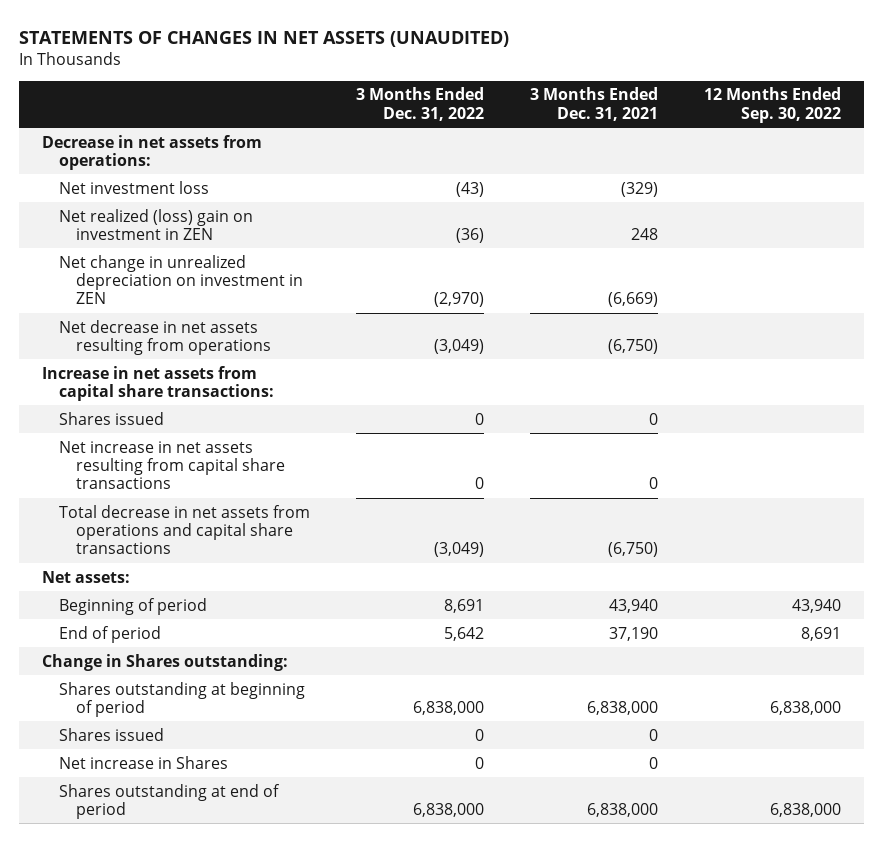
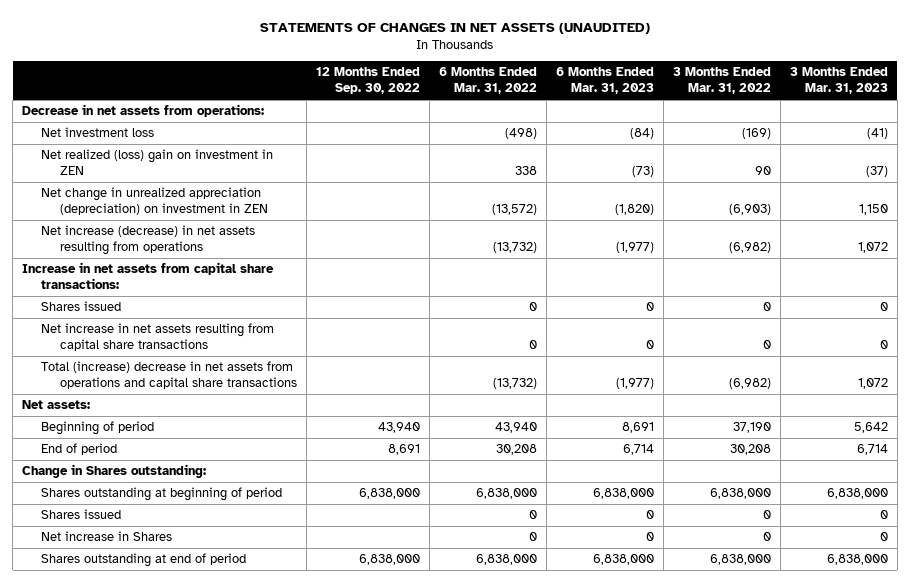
- | 3 Months Ended Dec. 31, 2022 | 3 Months Ended Dec. 31, 2021 | 12 Months Ended Sep. 30, 2022
+ | 12 Months Ended Sep. 30, 2022 | 6 Months Ended Mar. 31, 2022 | 6 Months Ended Mar. 31, 2023 | 3 Months Ended Mar. 31, 2022 | 3 Months Ended Mar. 31, 2023
- Net change in unrealized depreciation on investment in ZEN | (2,970) | (6,669) |
- Net decrease in net assets resulting from operations | (3,049) | (6,750) |
+ Net change in unrealized appreciation (depreciation) on investment in ZEN | | (13,572) | (1,820) | (6,903) | 1,150
+ Net increase (decrease) in net assets resulting from operations | | (13,732) | (1,977) | (6,982) | 1,072
- Total decrease in net assets from operations and capital share transactions | (3,049) | (6,750) |
+ Total (increase) decrease in net assets from operations and capital share transactions | | (13,732) | (1,977) | (6,982) | 1,072

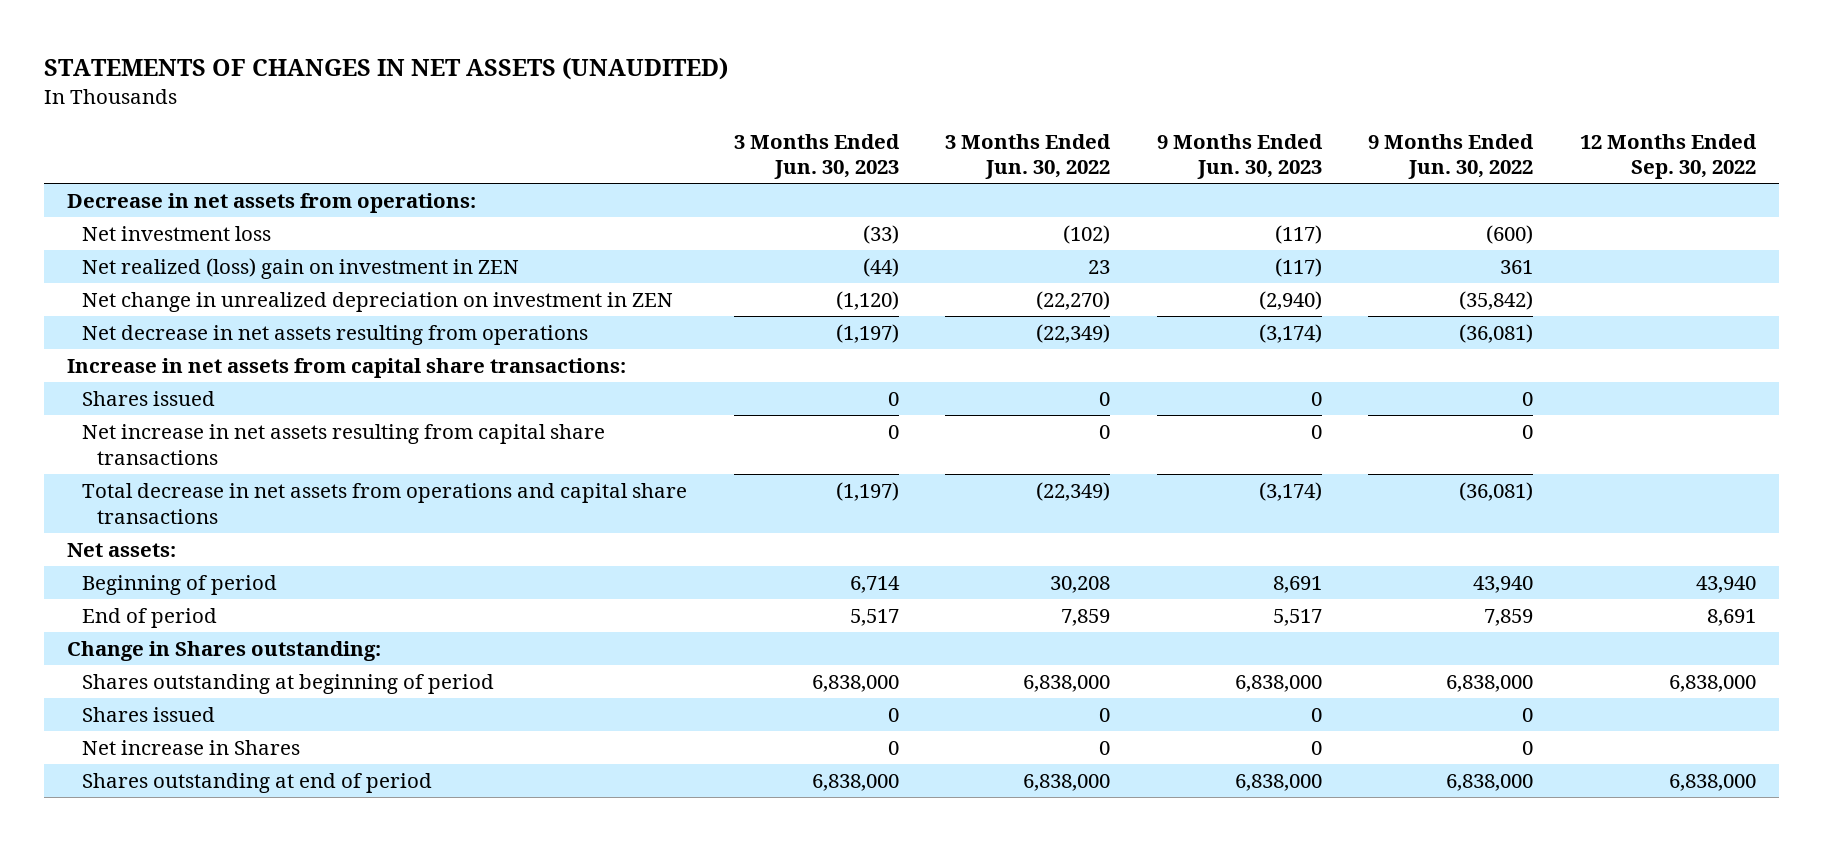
- | 12 Months Ended Sep. 30, 2022 | 6 Months Ended Mar. 31, 2022 | 6 Months Ended Mar. 31, 2023 | 3 Months Ended Mar. 31, 2022 | 3 Months Ended Mar. 31, 2023
+ | 3 Months Ended Jun. 30, 2023 | 3 Months Ended Jun. 30, 2022 | 9 Months Ended Jun. 30, 2023 | 9 Months Ended Jun. 30, 2022 | 12 Months Ended Sep. 30, 2022
- Net change in unrealized appreciation (depreciation) on investment in ZEN | | (13,572) | (1,820) | (6,903) | 1,150
- Net increase (decrease) in net assets resulting from operations | | (13,732) | (1,977) | (6,982) | 1,072
+ Net change in unrealized depreciation on investment in ZEN | (1,120) | (22,270) | (2,940) | (35,842) |
+ Net decrease in net assets resulting from operations | (1,197) | (22,349) | (3,174) | (36,081) |
- Total (increase) decrease in net assets from operations and capital share transactions | | (13,732) | (1,977) | (6,982) | 1,072
+ Total decrease in net assets from operations and capital share transactions | (1,197) | (22,349) | (3,174) | (36,081) |

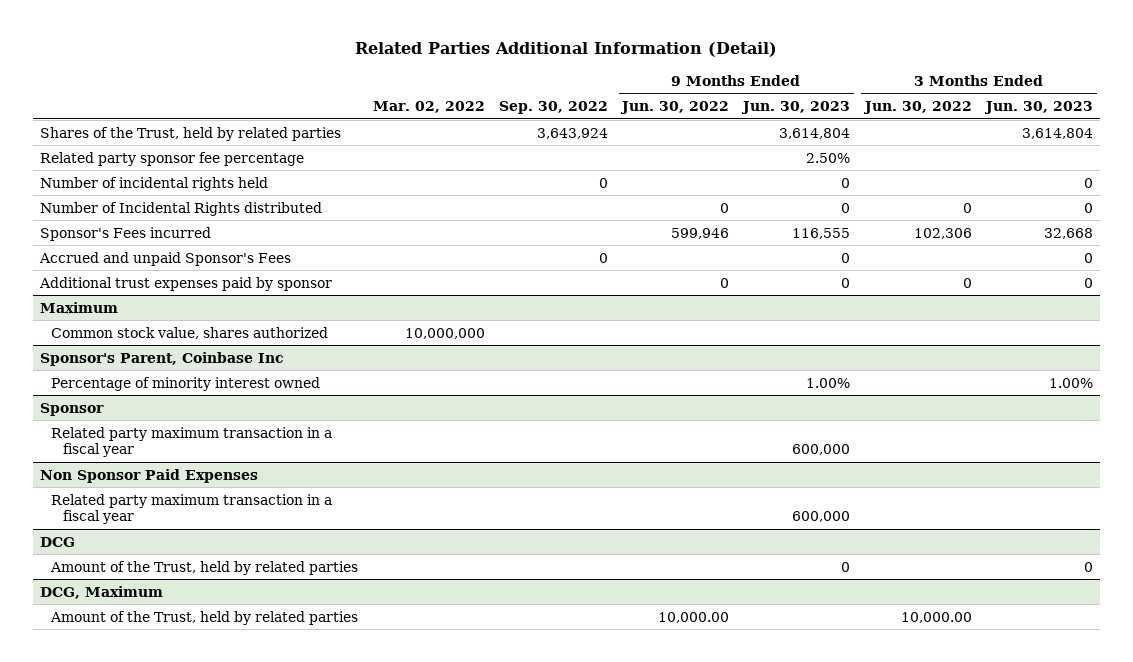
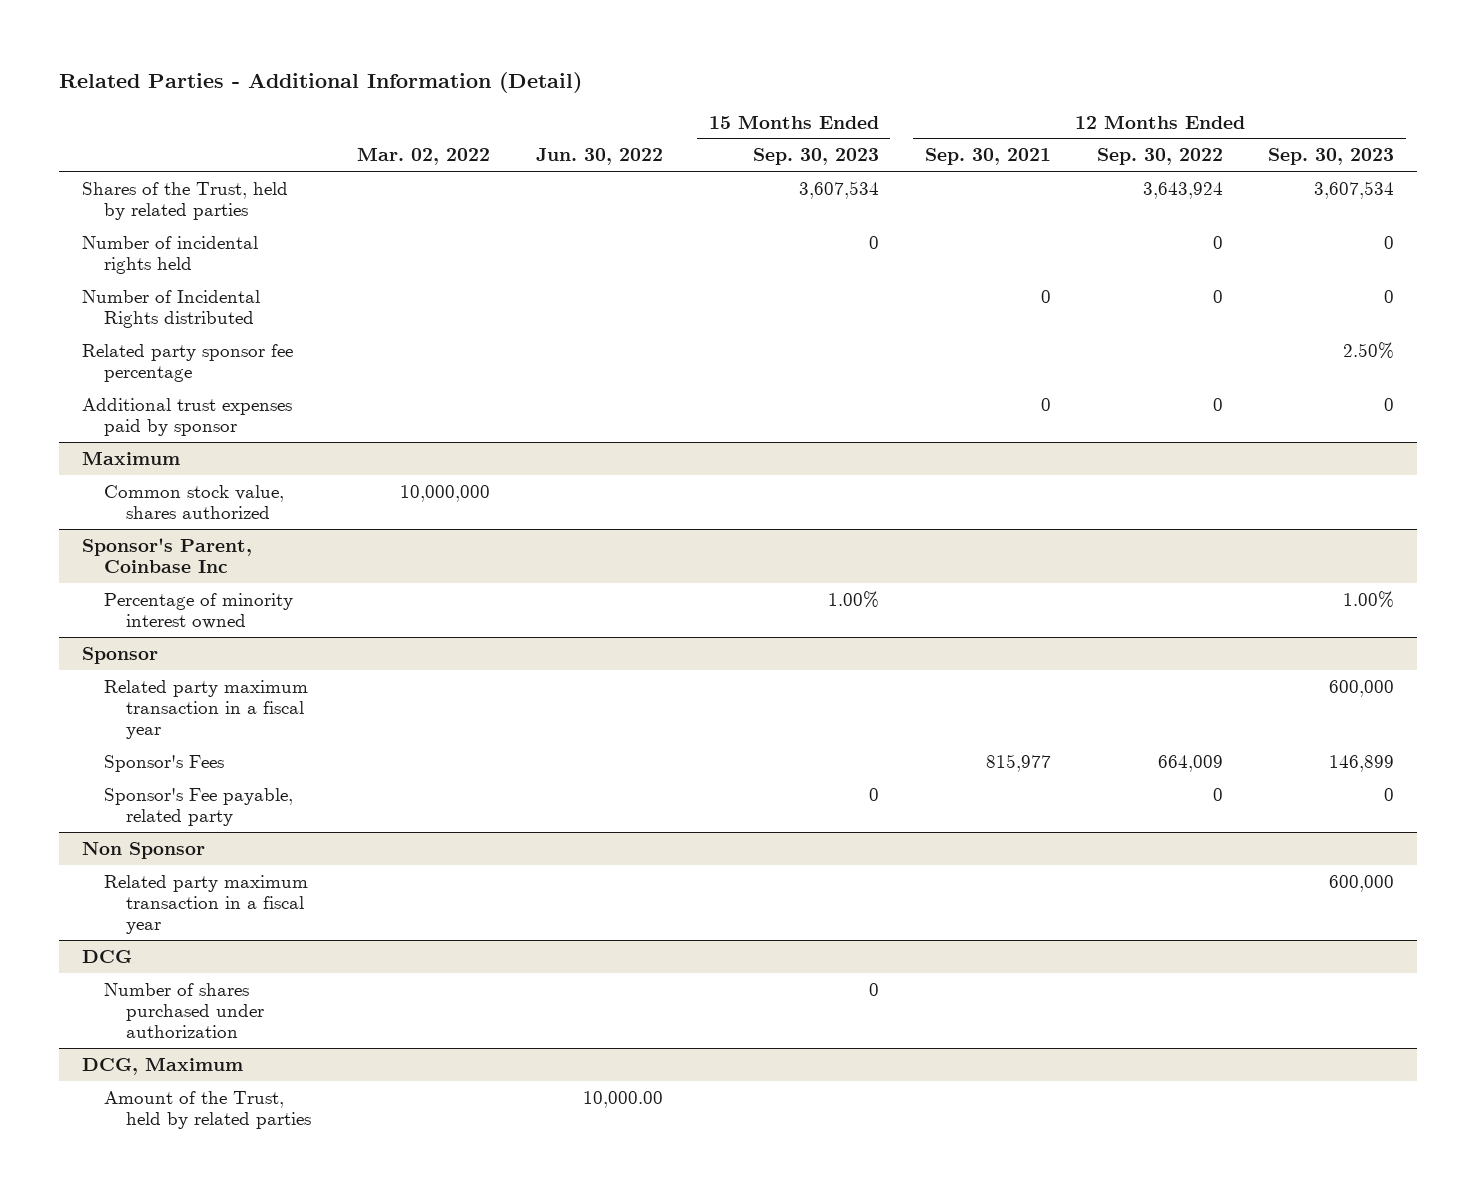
- Related Parties Additional Information (Detail)
+ Related Parties - Additional Information (Detail)
- | Mar. 02, 2022 | Sep. 30, 2022 | 9 Months Ended Jun. 30, 2022 | 9 Months Ended Jun. 30, 2023 | 3 Months Ended Jun. 30, 2022 | 3 Months Ended Jun. 30, 2023
+ | Mar. 02, 2022 | Jun. 30, 2022 | 15 Months Ended Sep. 30, 2023 | 12 Months Ended Sep. 30, 2021 | 12 Months Ended Sep. 30, 2022 | 12 Months Ended Sep. 30, 2023
- Sponsor's Fees incurred | | | 599,946 | 116,555 | 102,306 | 32,668
- Accrued and unpaid Sponsor's Fees | | 0 | | 0 | | 0
moved down: Related party sponsor fee percentage | | | | | | 2.50%
- Non Sponsor Paid Expenses
@ Sponsor
+ Sponsor's Fees | | | | 815,977 | 664,009 | 146,899
+ Sponsor's Fee payable, related party | | | 0 | | 0 | 0
+ Non Sponsor
@ DCG
- Amount of the Trust, held by related parties | | | | 0 | | 0
+ Number of shares purchased under authorization | | | 0 | | |

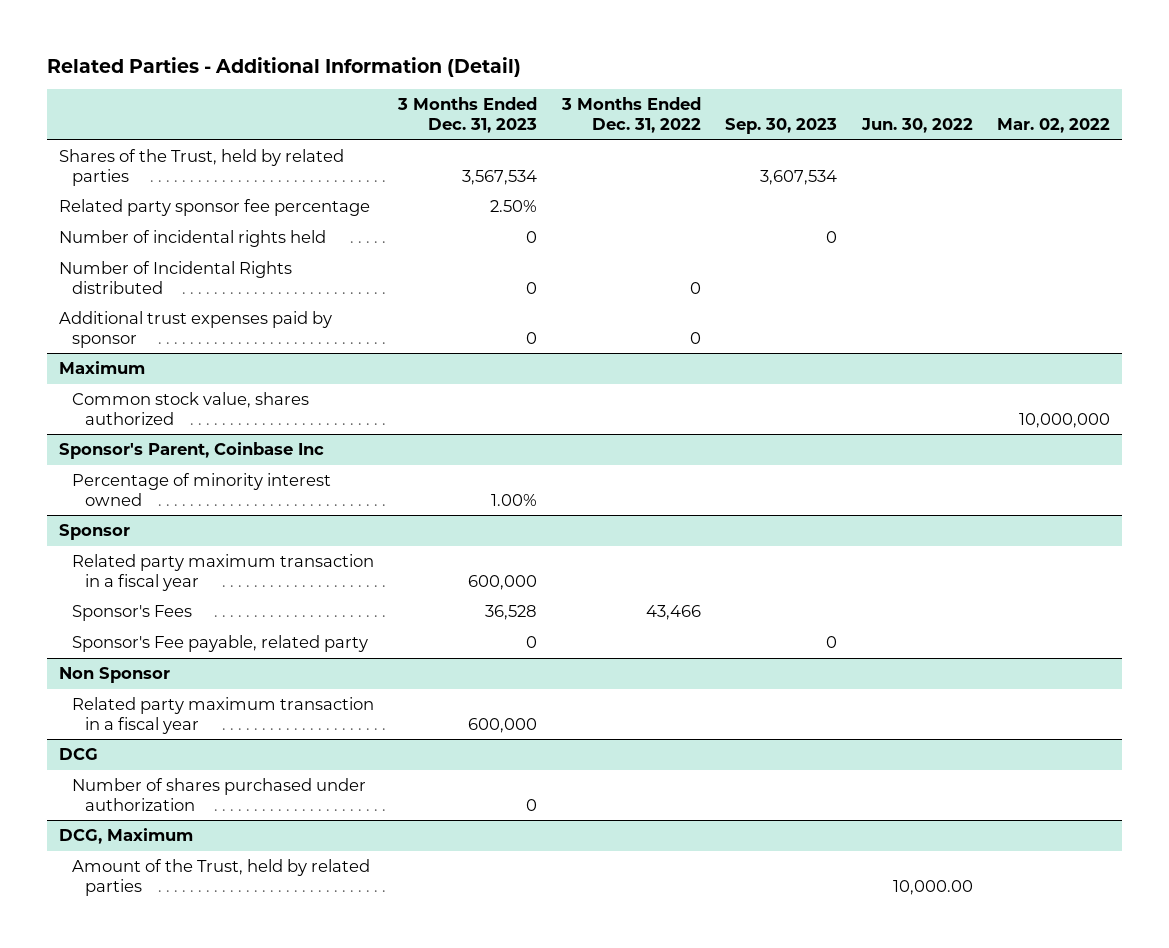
- | Mar. 02, 2022 | Jun. 30, 2022 | 15 Months Ended Sep. 30, 2023 | 12 Months Ended Sep. 30, 2021 | 12 Months Ended Sep. 30, 2022 | 12 Months Ended Sep. 30, 2023
+ | 3 Months Ended Dec. 31, 2023 | 3 Months Ended Dec. 31, 2022 | Sep. 30, 2023 | Jun. 30, 2022 | Mar. 02, 2022
moved up: Related party sponsor fee percentage | 2.50% | | | |

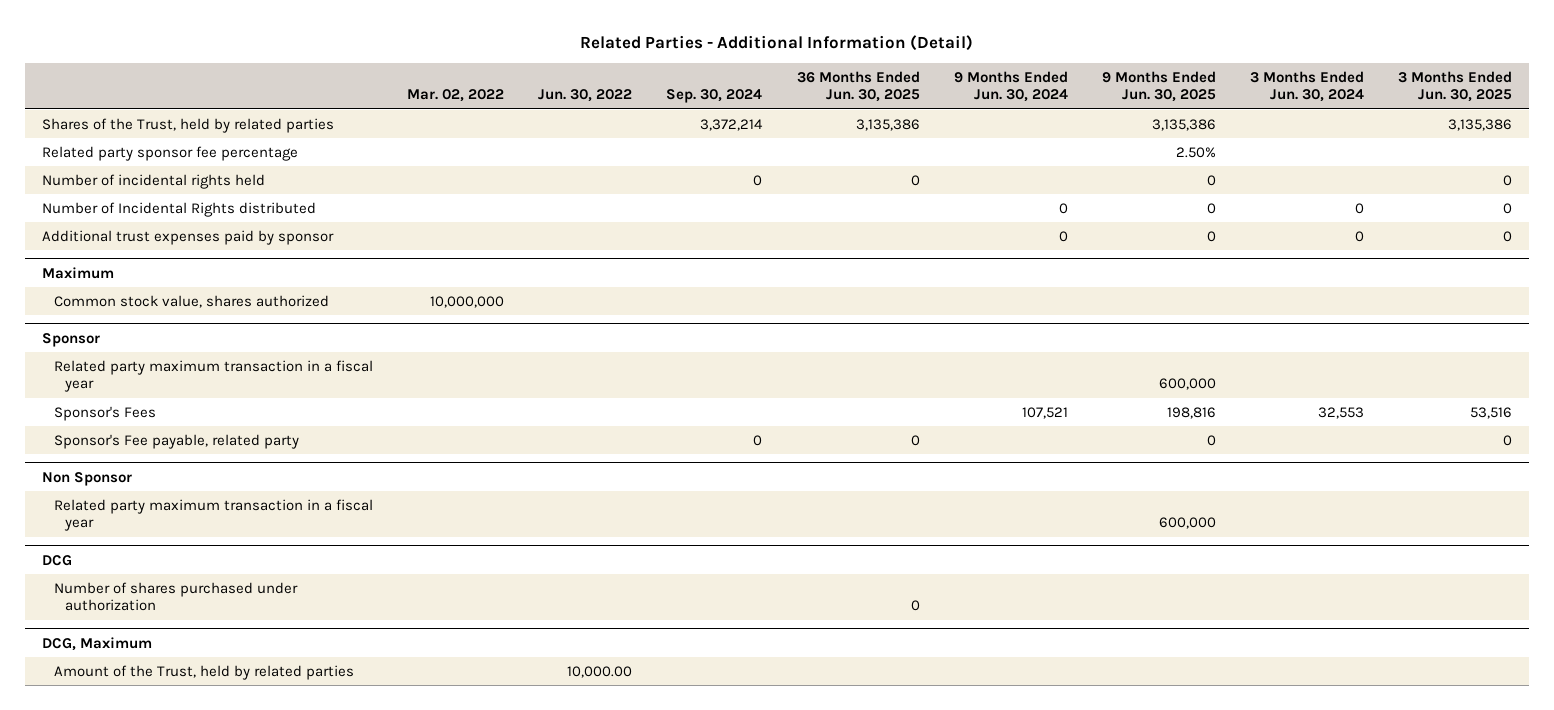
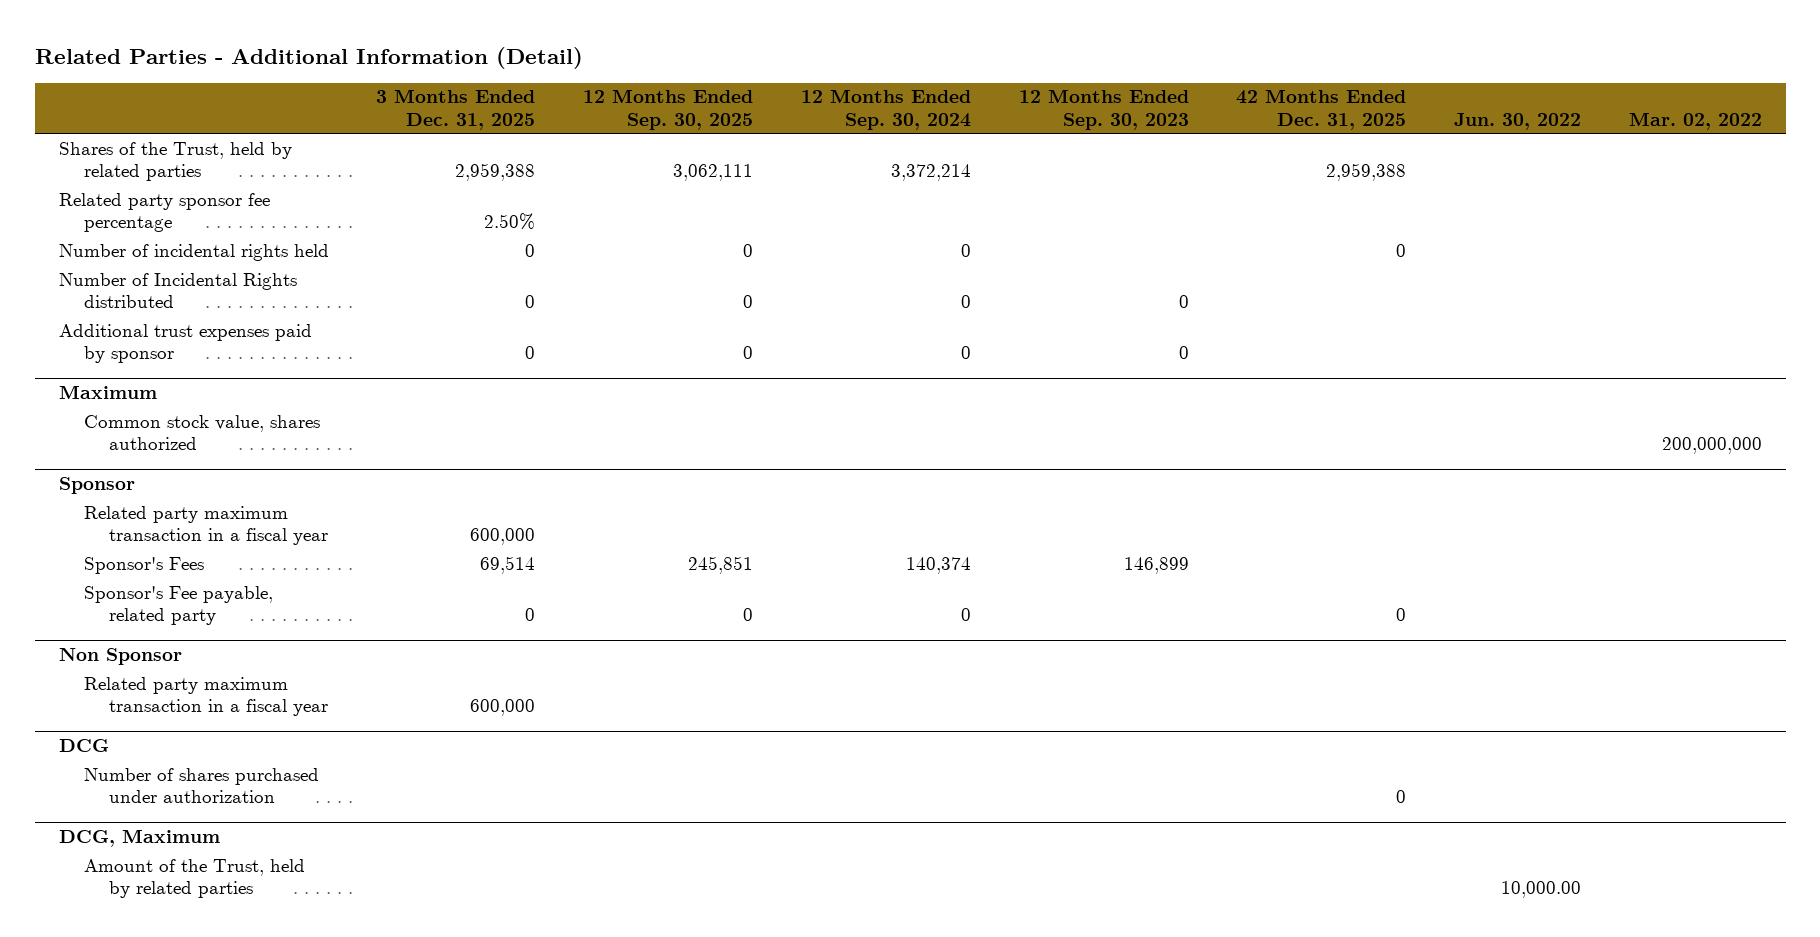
- | Mar. 02, 2022 | Jun. 30, 2022 | Sep. 30, 2024 | 36 Months Ended Jun. 30, 2025 | 9 Months Ended Jun. 30, 2024 | 9 Months Ended Jun. 30, 2025 | 3 Months Ended Jun. 30, 2024 | 3 Months Ended Jun. 30, 2025
+ | 3 Months Ended Dec. 31, 2025 | 12 Months Ended Sep. 30, 2025 | 12 Months Ended Sep. 30, 2024 | 12 Months Ended Sep. 30, 2023 | 42 Months Ended Dec. 31, 2025 | Jun. 30, 2022 | Mar. 02, 2022
@ Maximum
- Common stock value, shares authorized | 10,000,000 | | | | | | |
+ Common stock value, shares authorized | | | | | | | 200,000,000

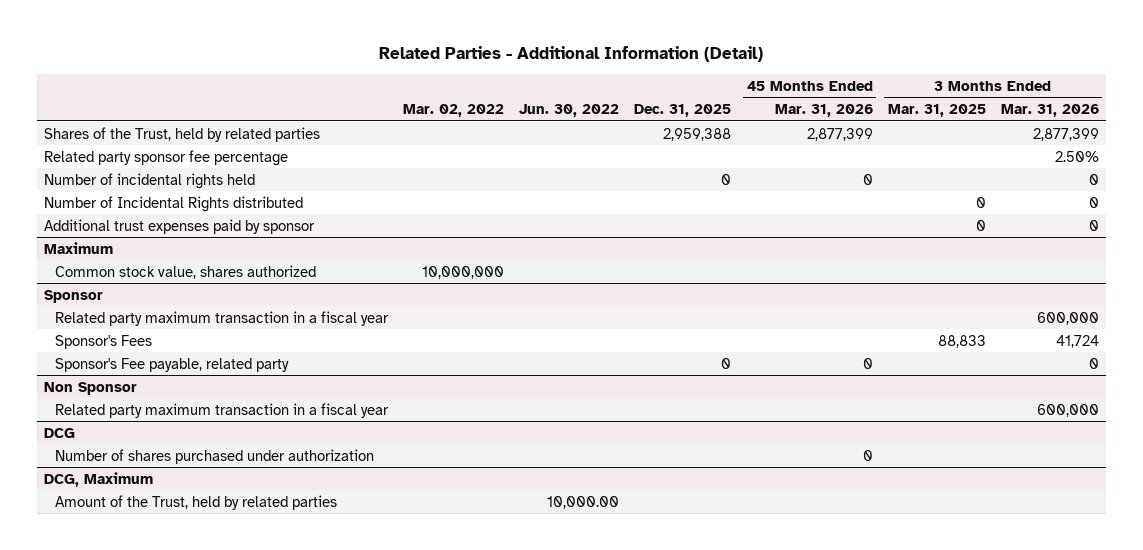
- | 3 Months Ended Dec. 31, 2025 | 12 Months Ended Sep. 30, 2025 | 12 Months Ended Sep. 30, 2024 | 12 Months Ended Sep. 30, 2023 | 42 Months Ended Dec. 31, 2025 | Jun. 30, 2022 | Mar. 02, 2022
+ | Mar. 02, 2022 | Jun. 30, 2022 | Dec. 31, 2025 | 45 Months Ended Mar. 31, 2026 | 3 Months Ended Mar. 31, 2025 | 3 Months Ended Mar. 31, 2026
@ Maximum
- Common stock value, shares authorized | | | | | | | 200,000,000
+ Common stock value, shares authorized | 10,000,000 | | | | |

